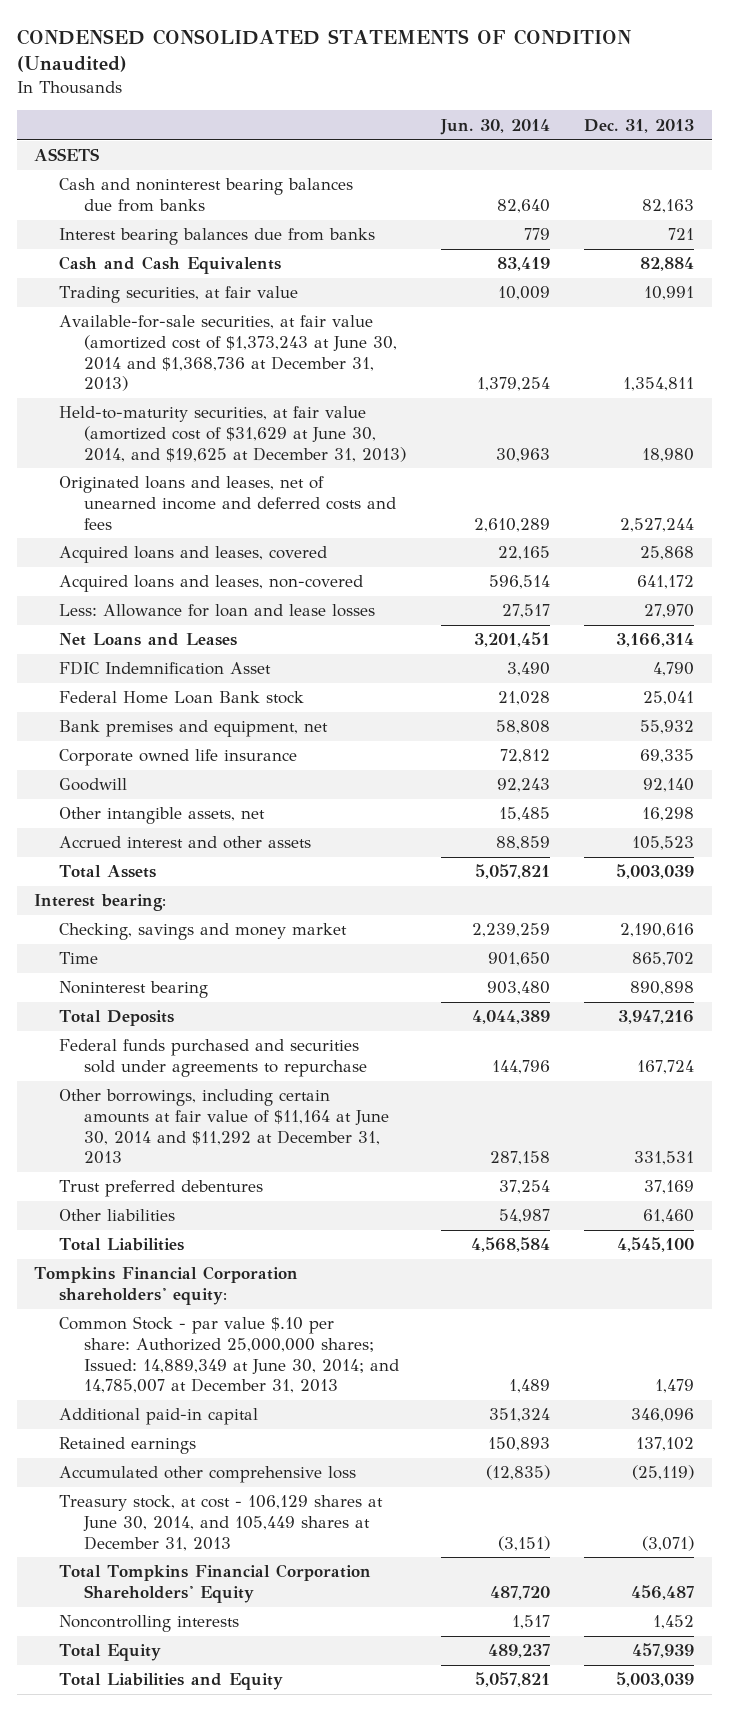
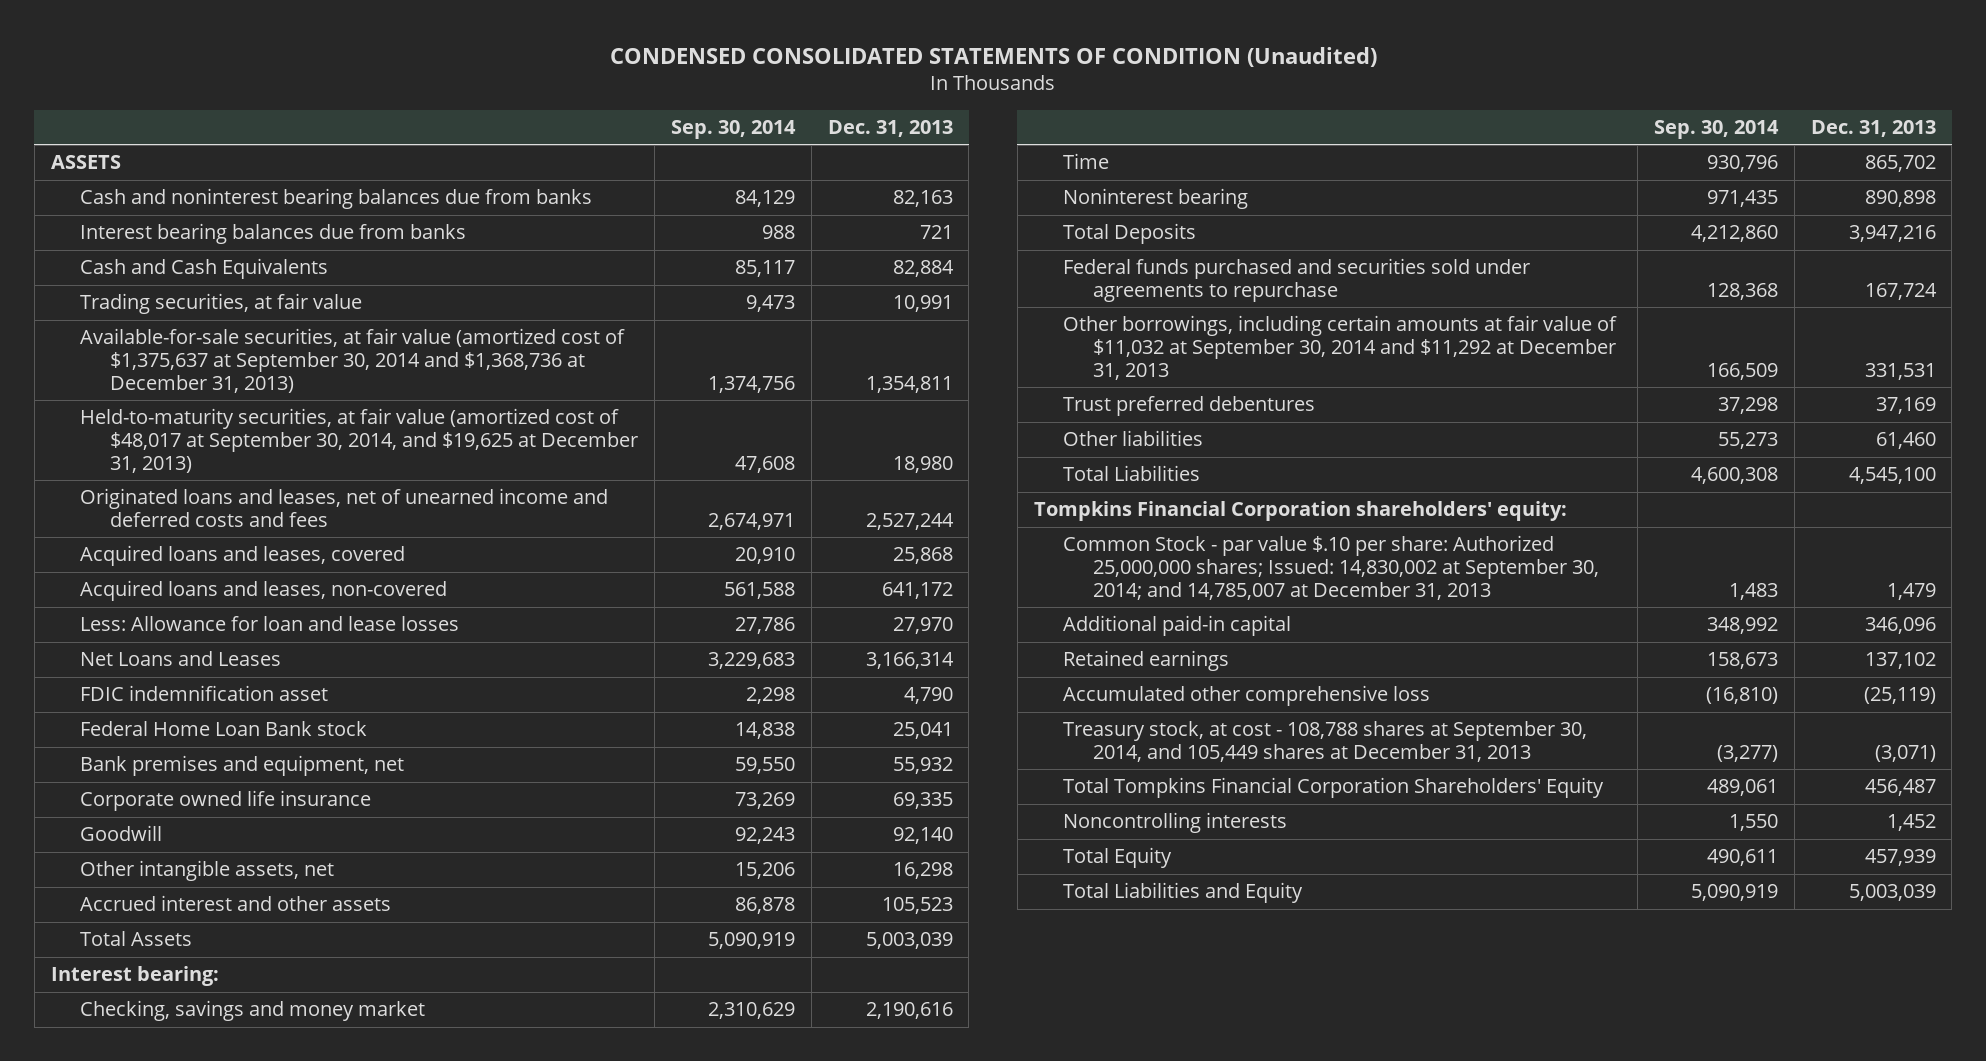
- | Jun. 30, 2014 | Dec. 31, 2013
+ | Sep. 30, 2014 | Dec. 31, 2013
- Available-for-sale securities, at fair value (amortized cost of $1,373,243 at June 30, 2014 and $1,368,736 at December 31, 2013) | 1,379,254 | 1,354,811
- Held-to-maturity securities, at fair value (amortized cost of $31,629 at June 30, 2014, and $19,625 at December 31, 2013) | 30,963 | 18,980
+ Available-for-sale securities, at fair value (amortized cost of $1,375,637 at September 30, 2014 and $1,368,736 at December 31, 2013) | 1,374,756 | 1,354,811
+ Held-to-maturity securities, at fair value (amortized cost of $48,017 at September 30, 2014, and $19,625 at December 31, 2013) | 47,608 | 18,980
- FDIC Indemnification Asset | 3,490 | 4,790
+ FDIC indemnification asset | 2,298 | 4,790
- Other borrowings, including certain amounts at fair value of $11,164 at June 30, 2014 and $11,292 at December 31, 2013 | 287,158 | 331,531
+ Other borrowings, including certain amounts at fair value of $11,032 at September 30, 2014 and $11,292 at December 31, 2013 | 166,509 | 331,531
- Common Stock - par value $.10 per share: Authorized 25,000,000 shares; Issued: 14,889,349 at June 30, 2014; and 14,785,007 at December 31, 2013 | 1,489 | 1,479
+ Common Stock - par value $.10 per share: Authorized 25,000,000 shares; Issued: 14,830,002 at September 30, 2014; and 14,785,007 at December 31, 2013 | 1,483 | 1,479
- Treasury stock, at cost - 106,129 shares at June 30, 2014, and 105,449 shares at December 31, 2013 | (3,151) | (3,071)
+ Treasury stock, at cost - 108,788 shares at September 30, 2014, and 105,449 shares at December 31, 2013 | (3,277) | (3,071)

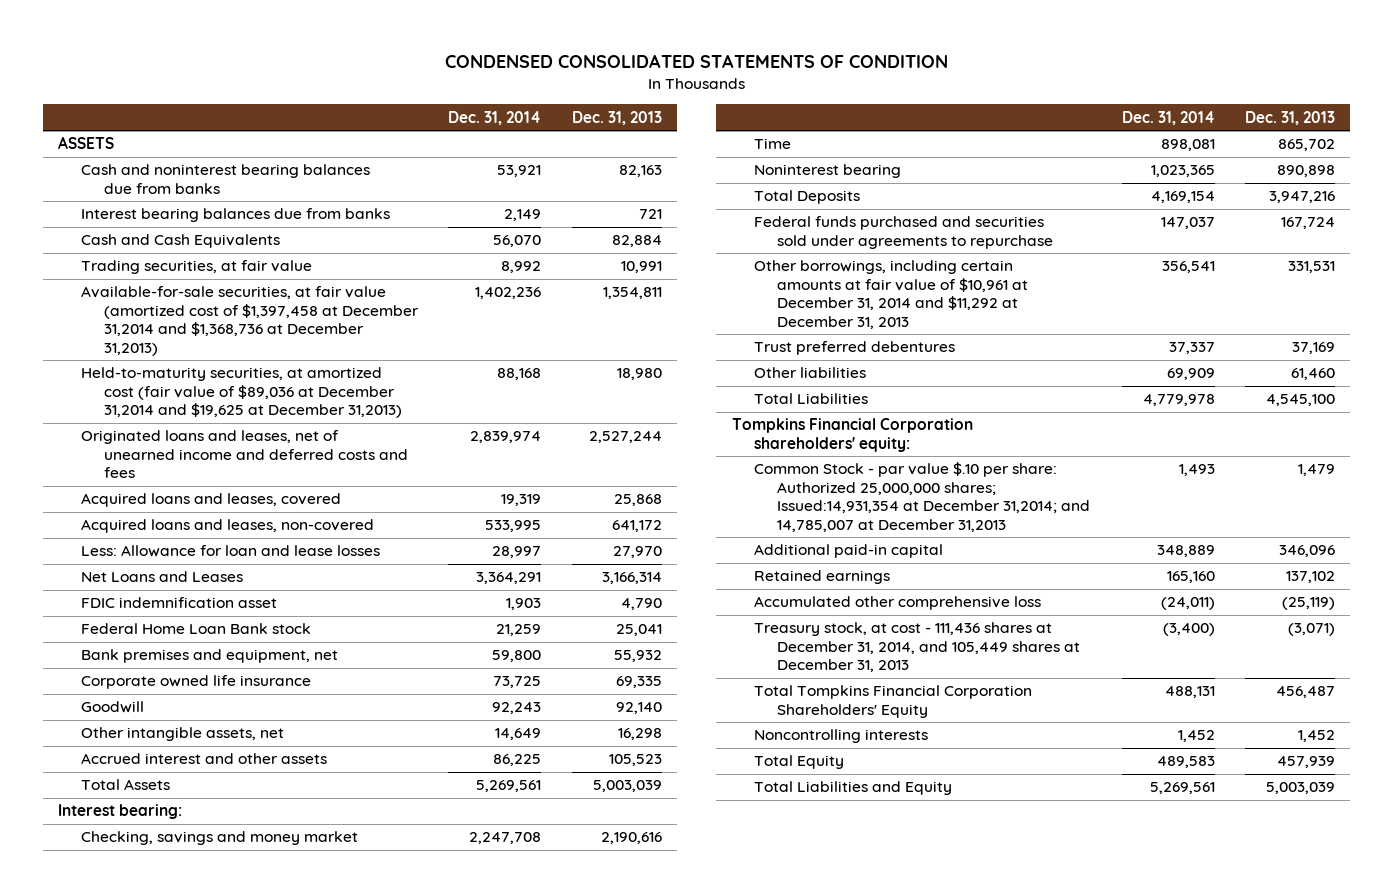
- CONDENSED CONSOLIDATED STATEMENTS OF CONDITION (Unaudited)
+ CONDENSED CONSOLIDATED STATEMENTS OF CONDITION
- | Sep. 30, 2014 | Dec. 31, 2013
+ | Dec. 31, 2014 | Dec. 31, 2013
- Available-for-sale securities, at fair value (amortized cost of $1,375,637 at September 30, 2014 and $1,368,736 at December 31, 2013) | 1,374,756 | 1,354,811
- Held-to-maturity securities, at fair value (amortized cost of $48,017 at September 30, 2014, and $19,625 at December 31, 2013) | 47,608 | 18,980
+ Available-for-sale securities, at fair value (amortized cost of $1,397,458 at December 31,2014 and $1,368,736 at December 31,2013) | 1,402,236 | 1,354,811
+ Held-to-maturity securities, at amortized cost (fair value of $89,036 at December 31,2014 and $19,625 at December 31,2013) | 88,168 | 18,980
- Other borrowings, including certain amounts at fair value of $11,032 at September 30, 2014 and $11,292 at December 31, 2013 | 166,509 | 331,531
+ Other borrowings, including certain amounts at fair value of $10,961 at December 31, 2014 and $11,292 at December 31, 2013 | 356,541 | 331,531
- Common Stock - par value $.10 per share: Authorized 25,000,000 shares; Issued: 14,830,002 at September 30, 2014; and 14,785,007 at December 31, 2013 | 1,483 | 1,479
+ Common Stock - par value $.10 per share: Authorized 25,000,000 shares; Issued:14,931,354 at December 31,2014; and 14,785,007 at December 31,2013 | 1,493 | 1,479
- Treasury stock, at cost - 108,788 shares at September 30, 2014, and 105,449 shares at December 31, 2013 | (3,277) | (3,071)
+ Treasury stock, at cost - 111,436 shares at December 31, 2014, and 105,449 shares at December 31, 2013 | (3,400) | (3,071)

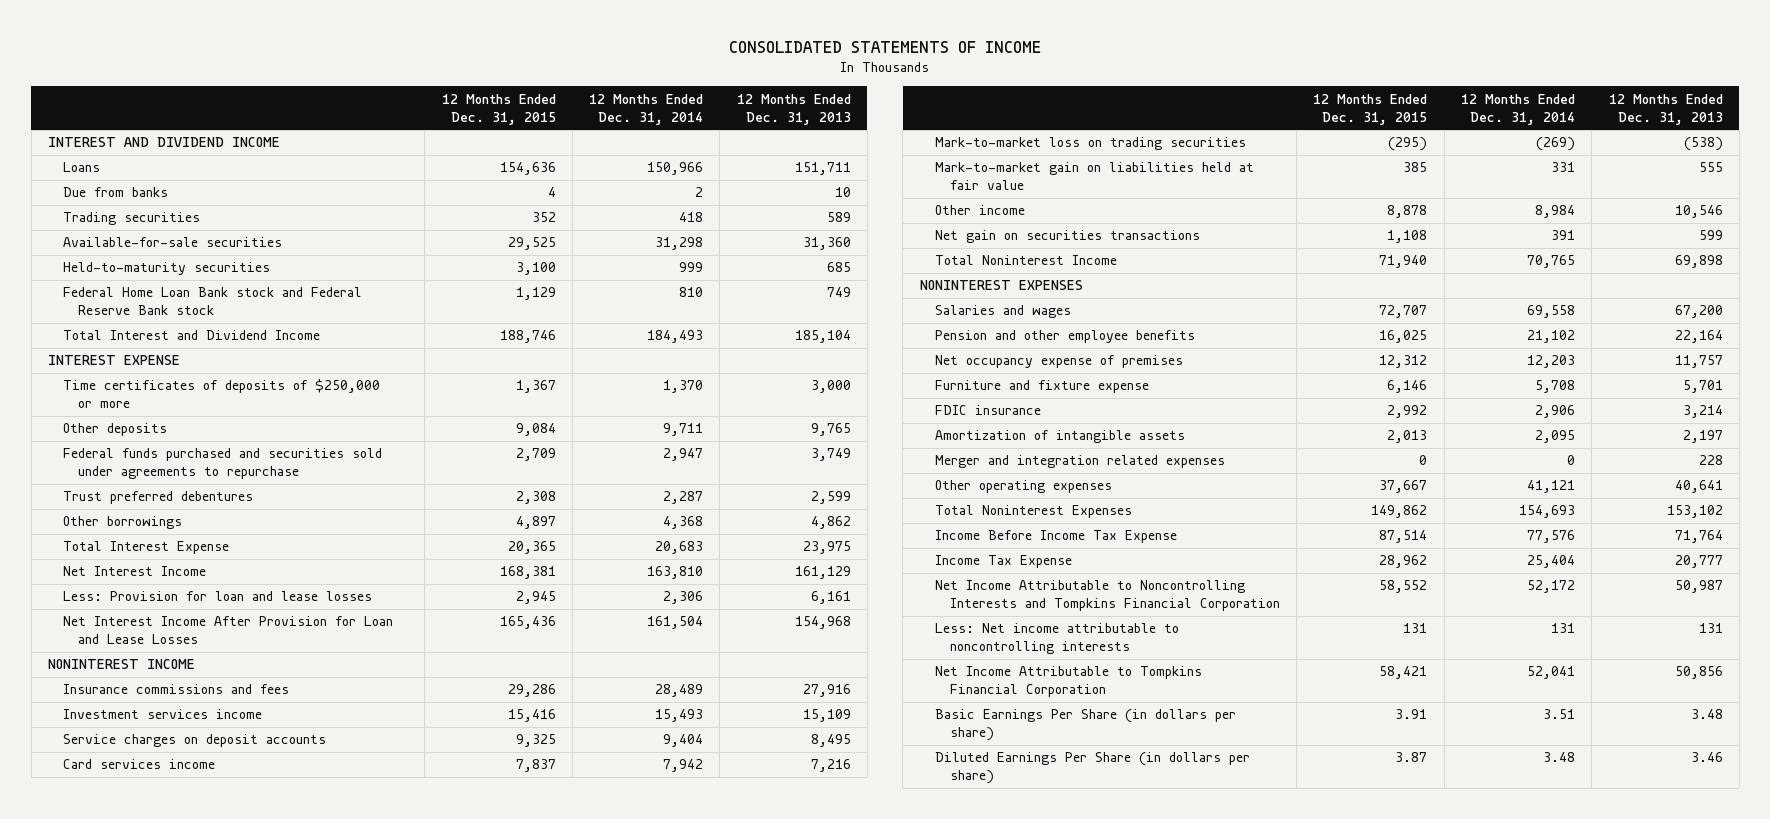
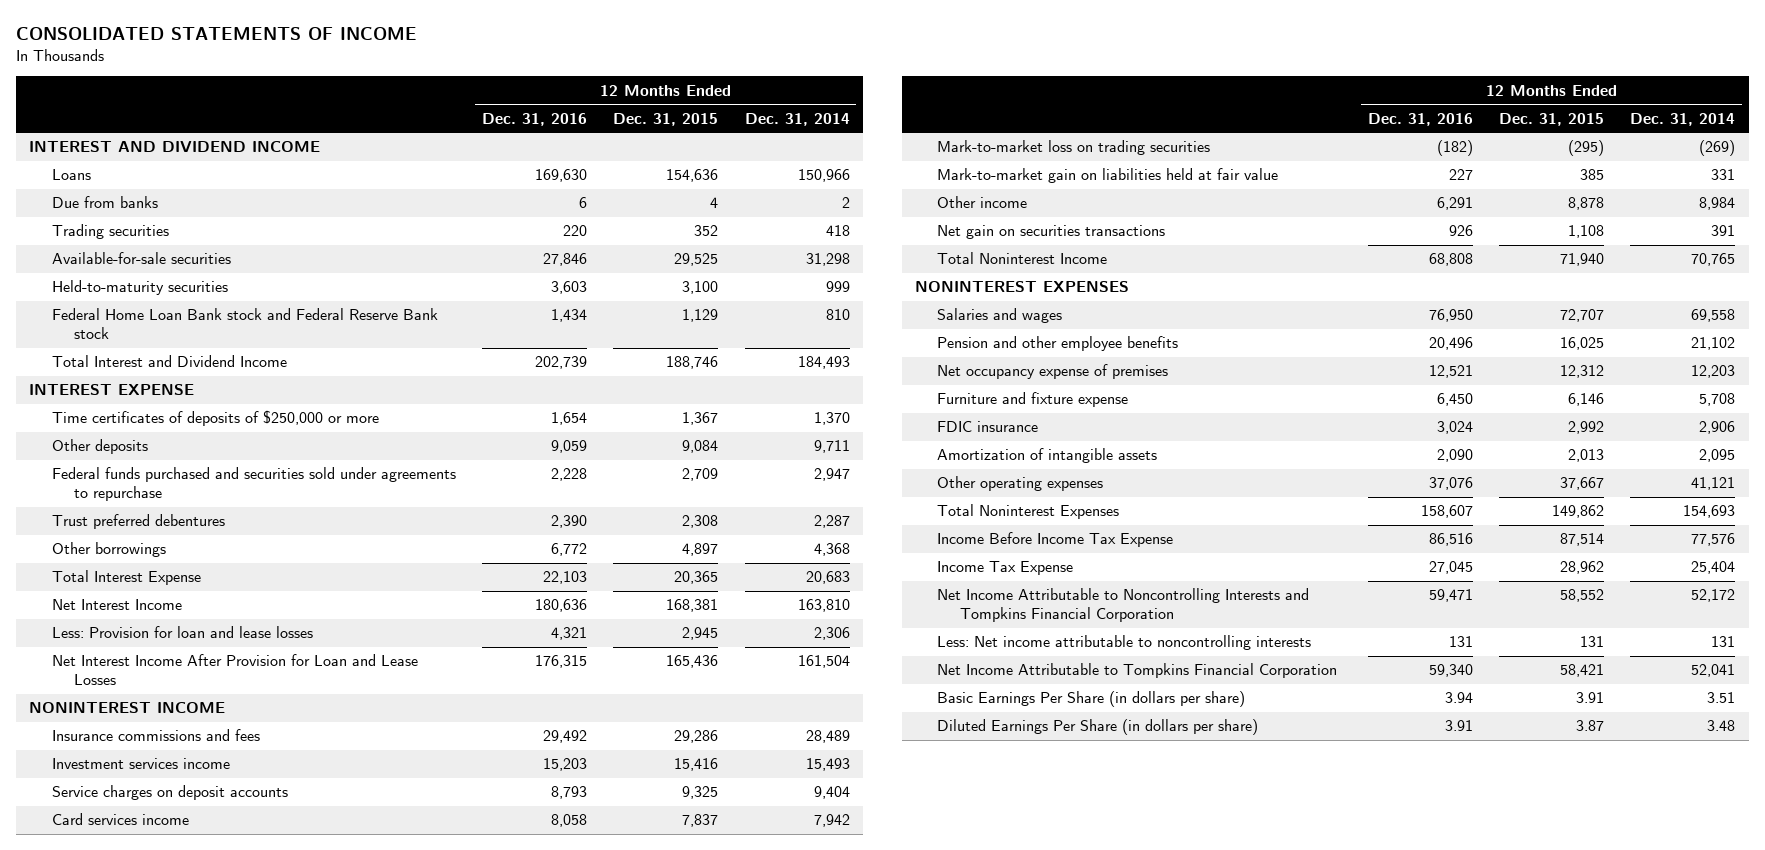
- | 12 Months Ended Dec. 31, 2015 | 12 Months Ended Dec. 31, 2014 | 12 Months Ended Dec. 31, 2013
+ | 12 Months Ended Dec. 31, 2016 | 12 Months Ended Dec. 31, 2015 | 12 Months Ended Dec. 31, 2014
- Merger and integration related expenses | 0 | 0 | 228

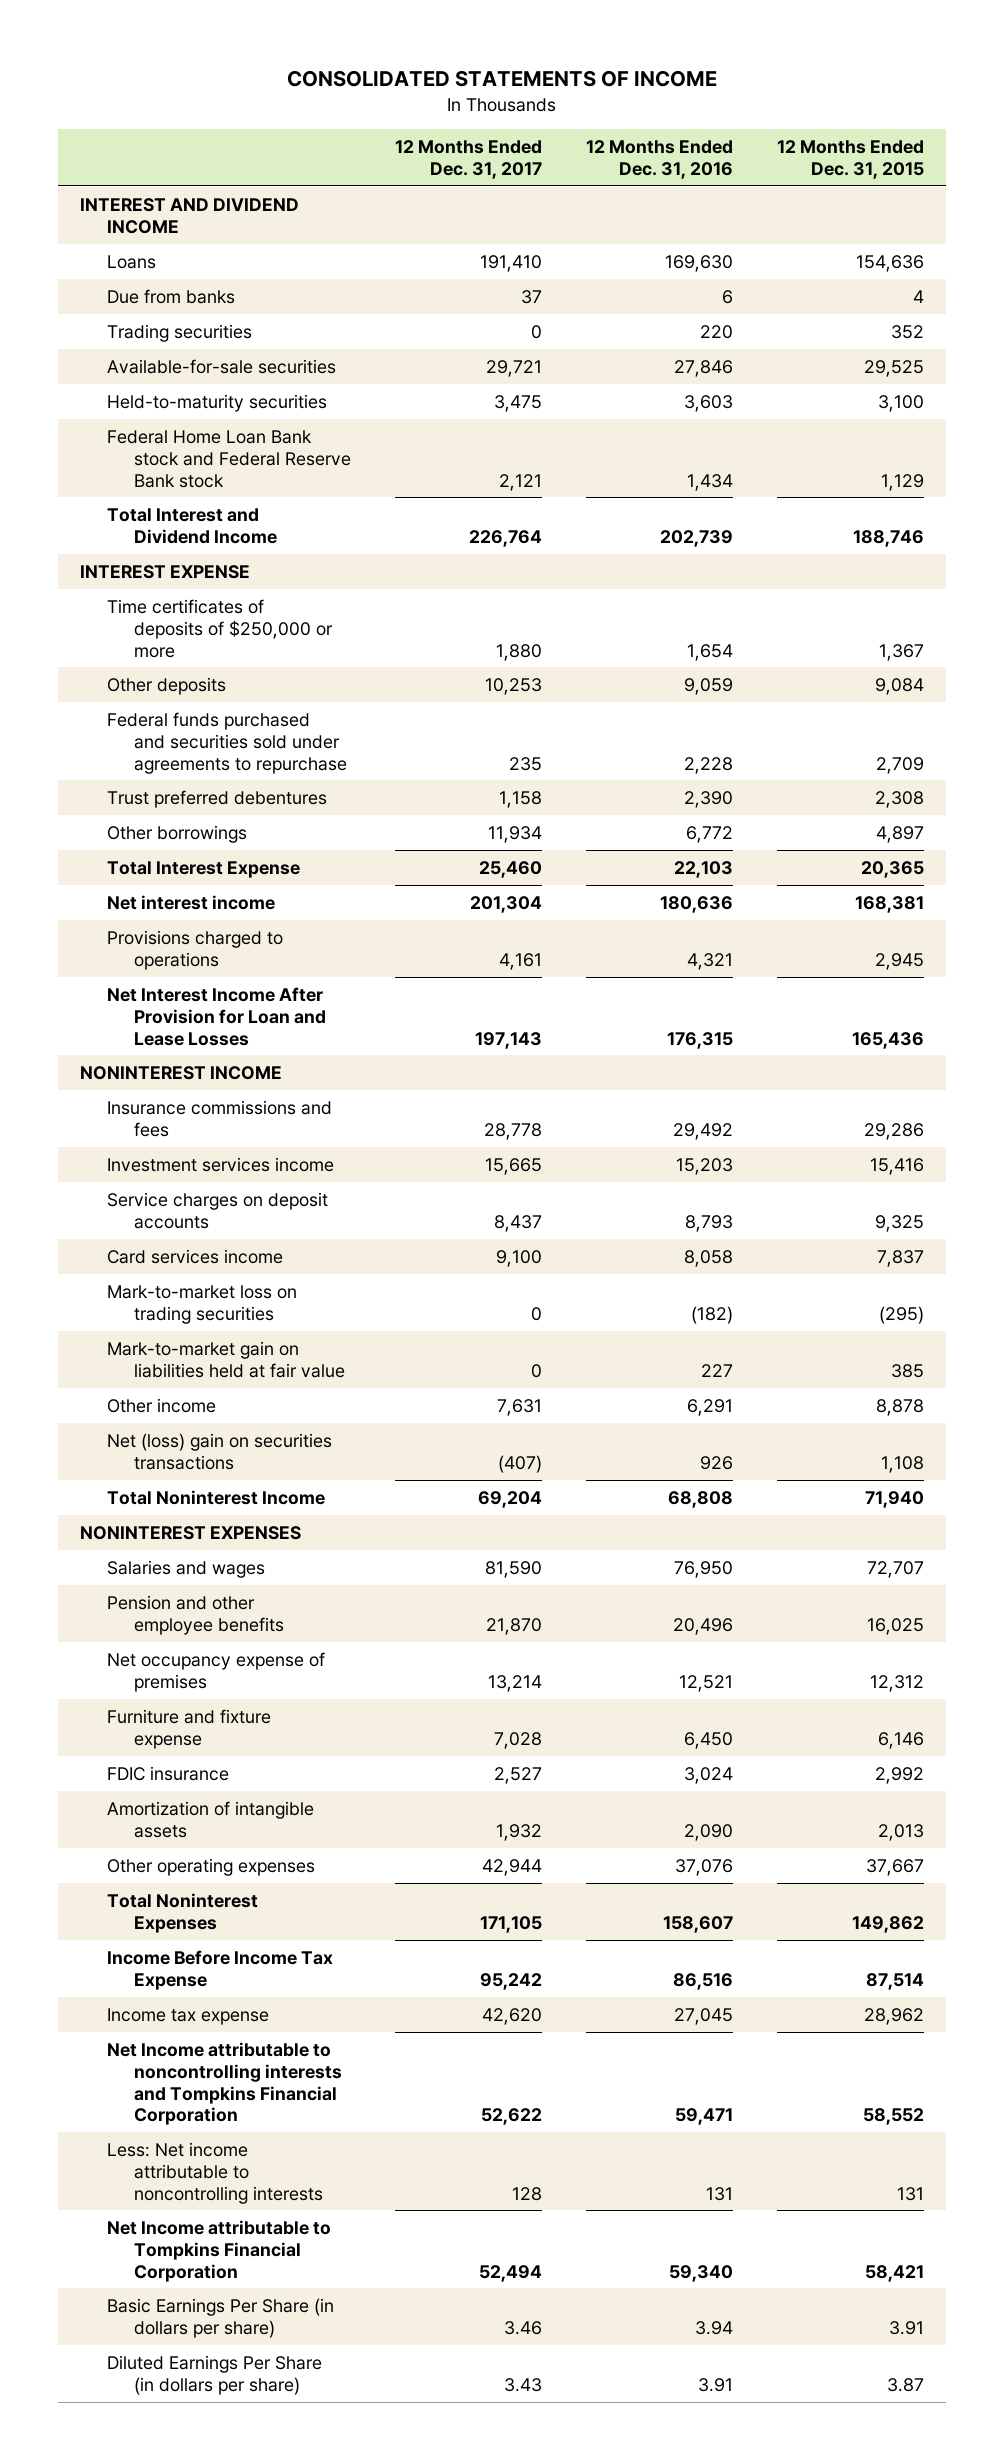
- | 12 Months Ended Dec. 31, 2016 | 12 Months Ended Dec. 31, 2015 | 12 Months Ended Dec. 31, 2014
+ | 12 Months Ended Dec. 31, 2017 | 12 Months Ended Dec. 31, 2016 | 12 Months Ended Dec. 31, 2015
- Net Interest Income | 180,636 | 168,381 | 163,810
- Less: Provision for loan and lease losses | 4,321 | 2,945 | 2,306
+ Net interest income | 201,304 | 180,636 | 168,381
+ Provisions charged to operations | 4,161 | 4,321 | 2,945
- Net gain on securities transactions | 926 | 1,108 | 391
+ Net (loss) gain on securities transactions | (407) | 926 | 1,108
- Income Tax Expense | 27,045 | 28,962 | 25,404
- Net Income Attributable to Noncontrolling Interests and Tompkins Financial Corporation | 59,471 | 58,552 | 52,172
+ Income tax expense | 42,620 | 27,045 | 28,962
+ Net Income attributable to noncontrolling interests and Tompkins Financial Corporation | 52,622 | 59,471 | 58,552
- Net Income Attributable to Tompkins Financial Corporation | 59,340 | 58,421 | 52,041
+ Net Income attributable to Tompkins Financial Corporation | 52,494 | 59,340 | 58,421

